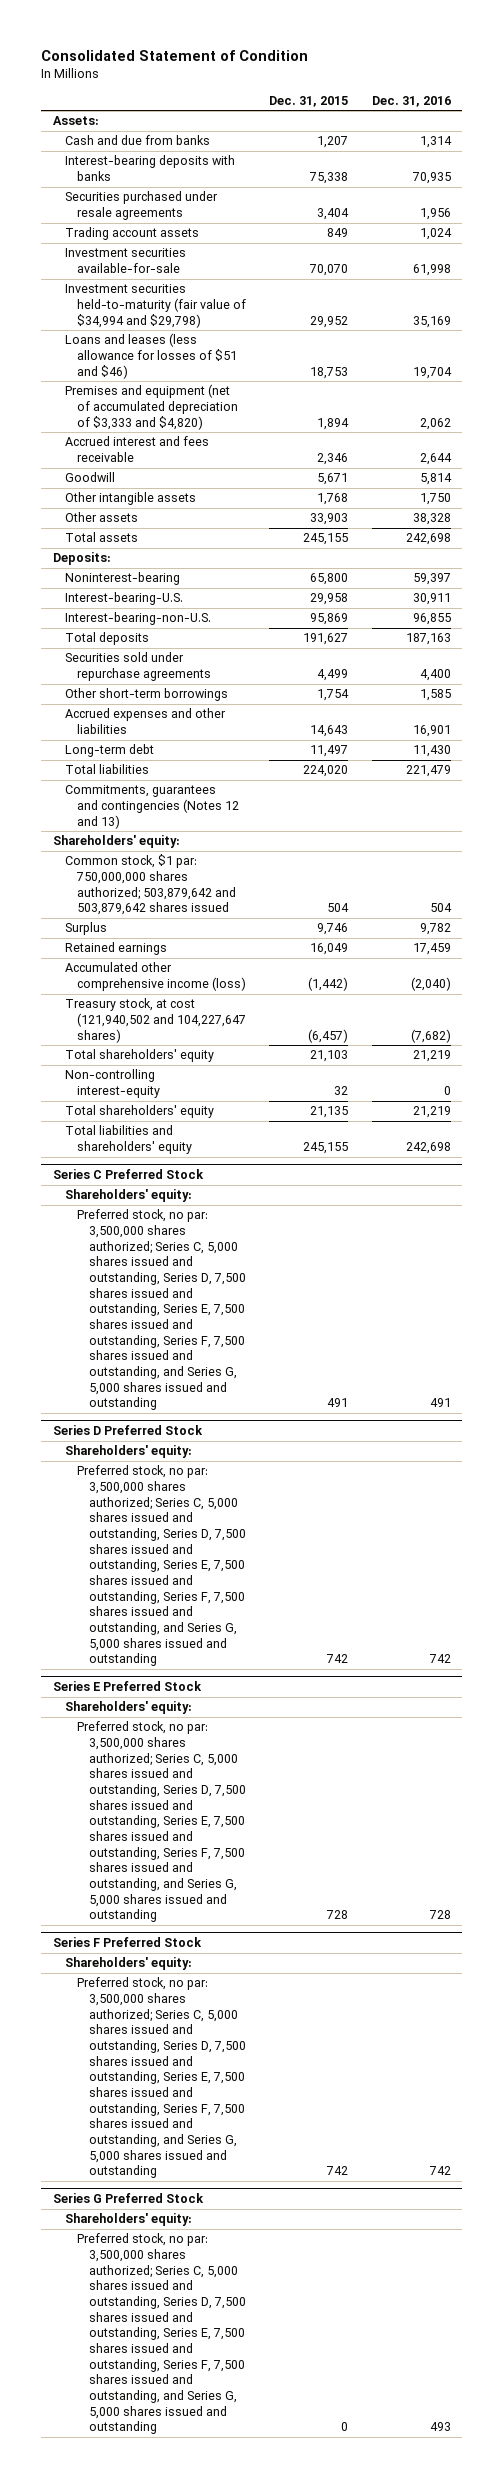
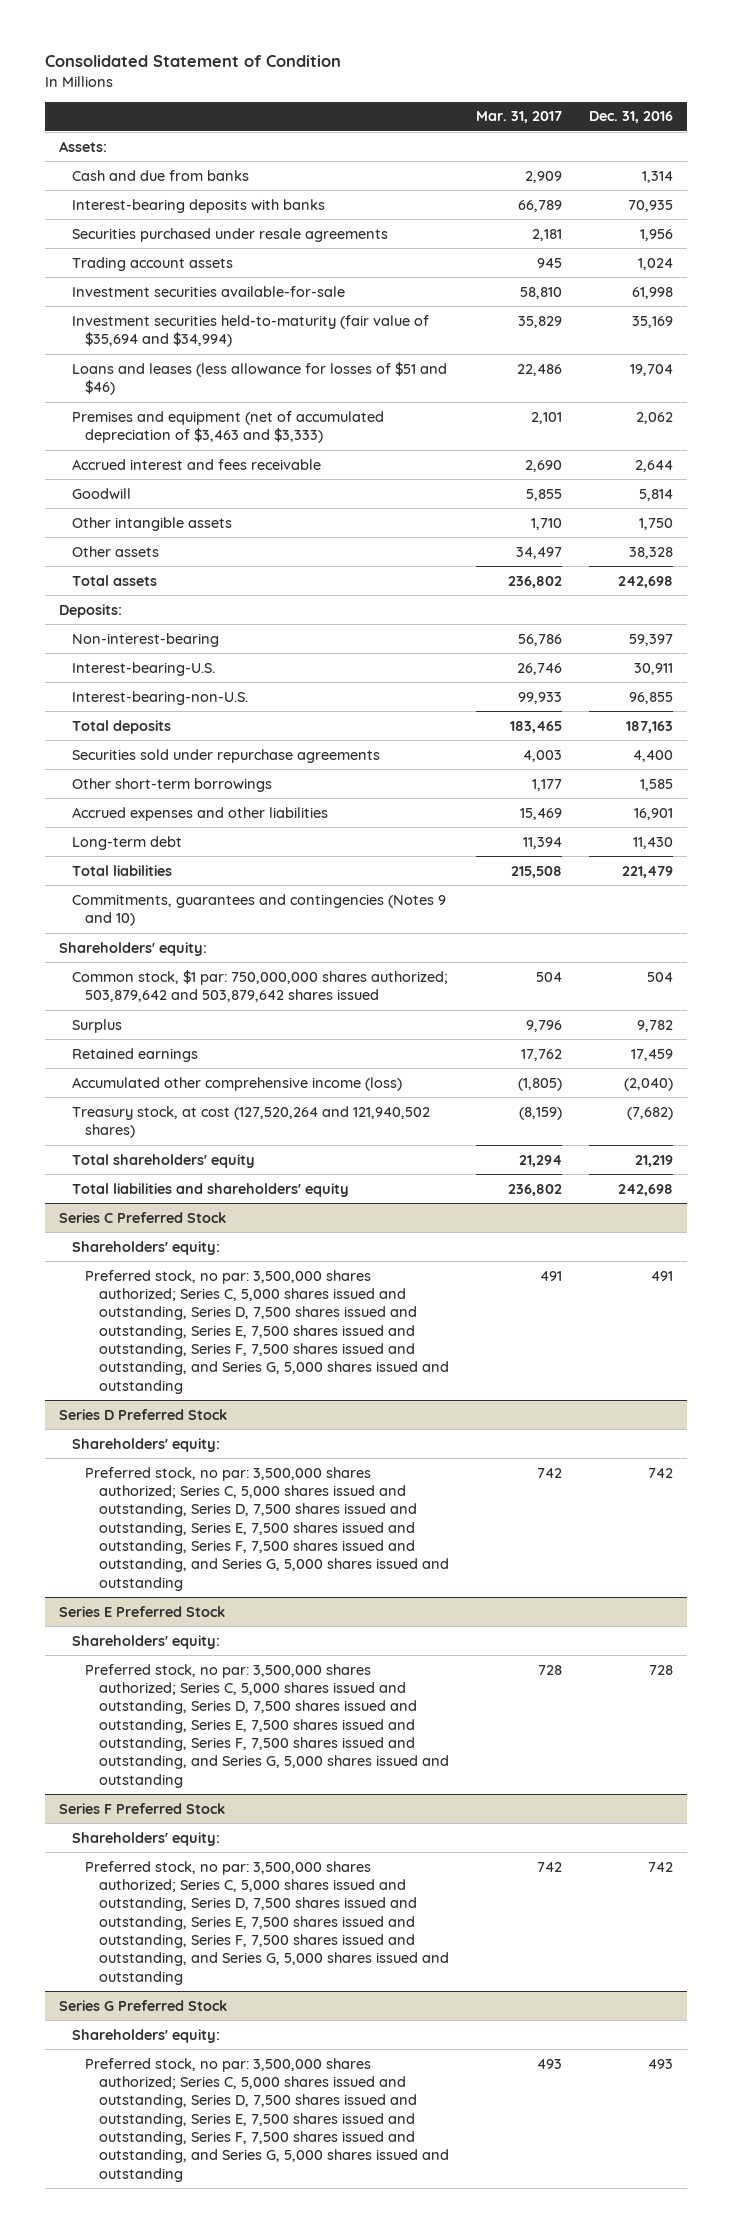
- | Dec. 31, 2015 | Dec. 31, 2016
+ | Mar. 31, 2017 | Dec. 31, 2016
- Investment securities held-to-maturity (fair value of $34,994 and $29,798) | 29,952 | 35,169
+ Investment securities held-to-maturity (fair value of $35,694 and $34,994) | 35,829 | 35,169
- Premises and equipment (net of accumulated depreciation of $3,333 and $4,820) | 1,894 | 2,062
+ Premises and equipment (net of accumulated depreciation of $3,463 and $3,333) | 2,101 | 2,062
- Noninterest-bearing | 65,800 | 59,397
+ Non-interest-bearing | 56,786 | 59,397
- Commitments, guarantees and contingencies (Notes 12 and 13)
+ Commitments, guarantees and contingencies (Notes 9 and 10)
- Treasury stock, at cost (121,940,502 and 104,227,647 shares) | (6,457) | (7,682)
- Total shareholders' equity | 21,103 | 21,219
- Non-controlling interest-equity | 32 | 0
+ Treasury stock, at cost (127,520,264 and 121,940,502 shares) | (8,159) | (7,682)

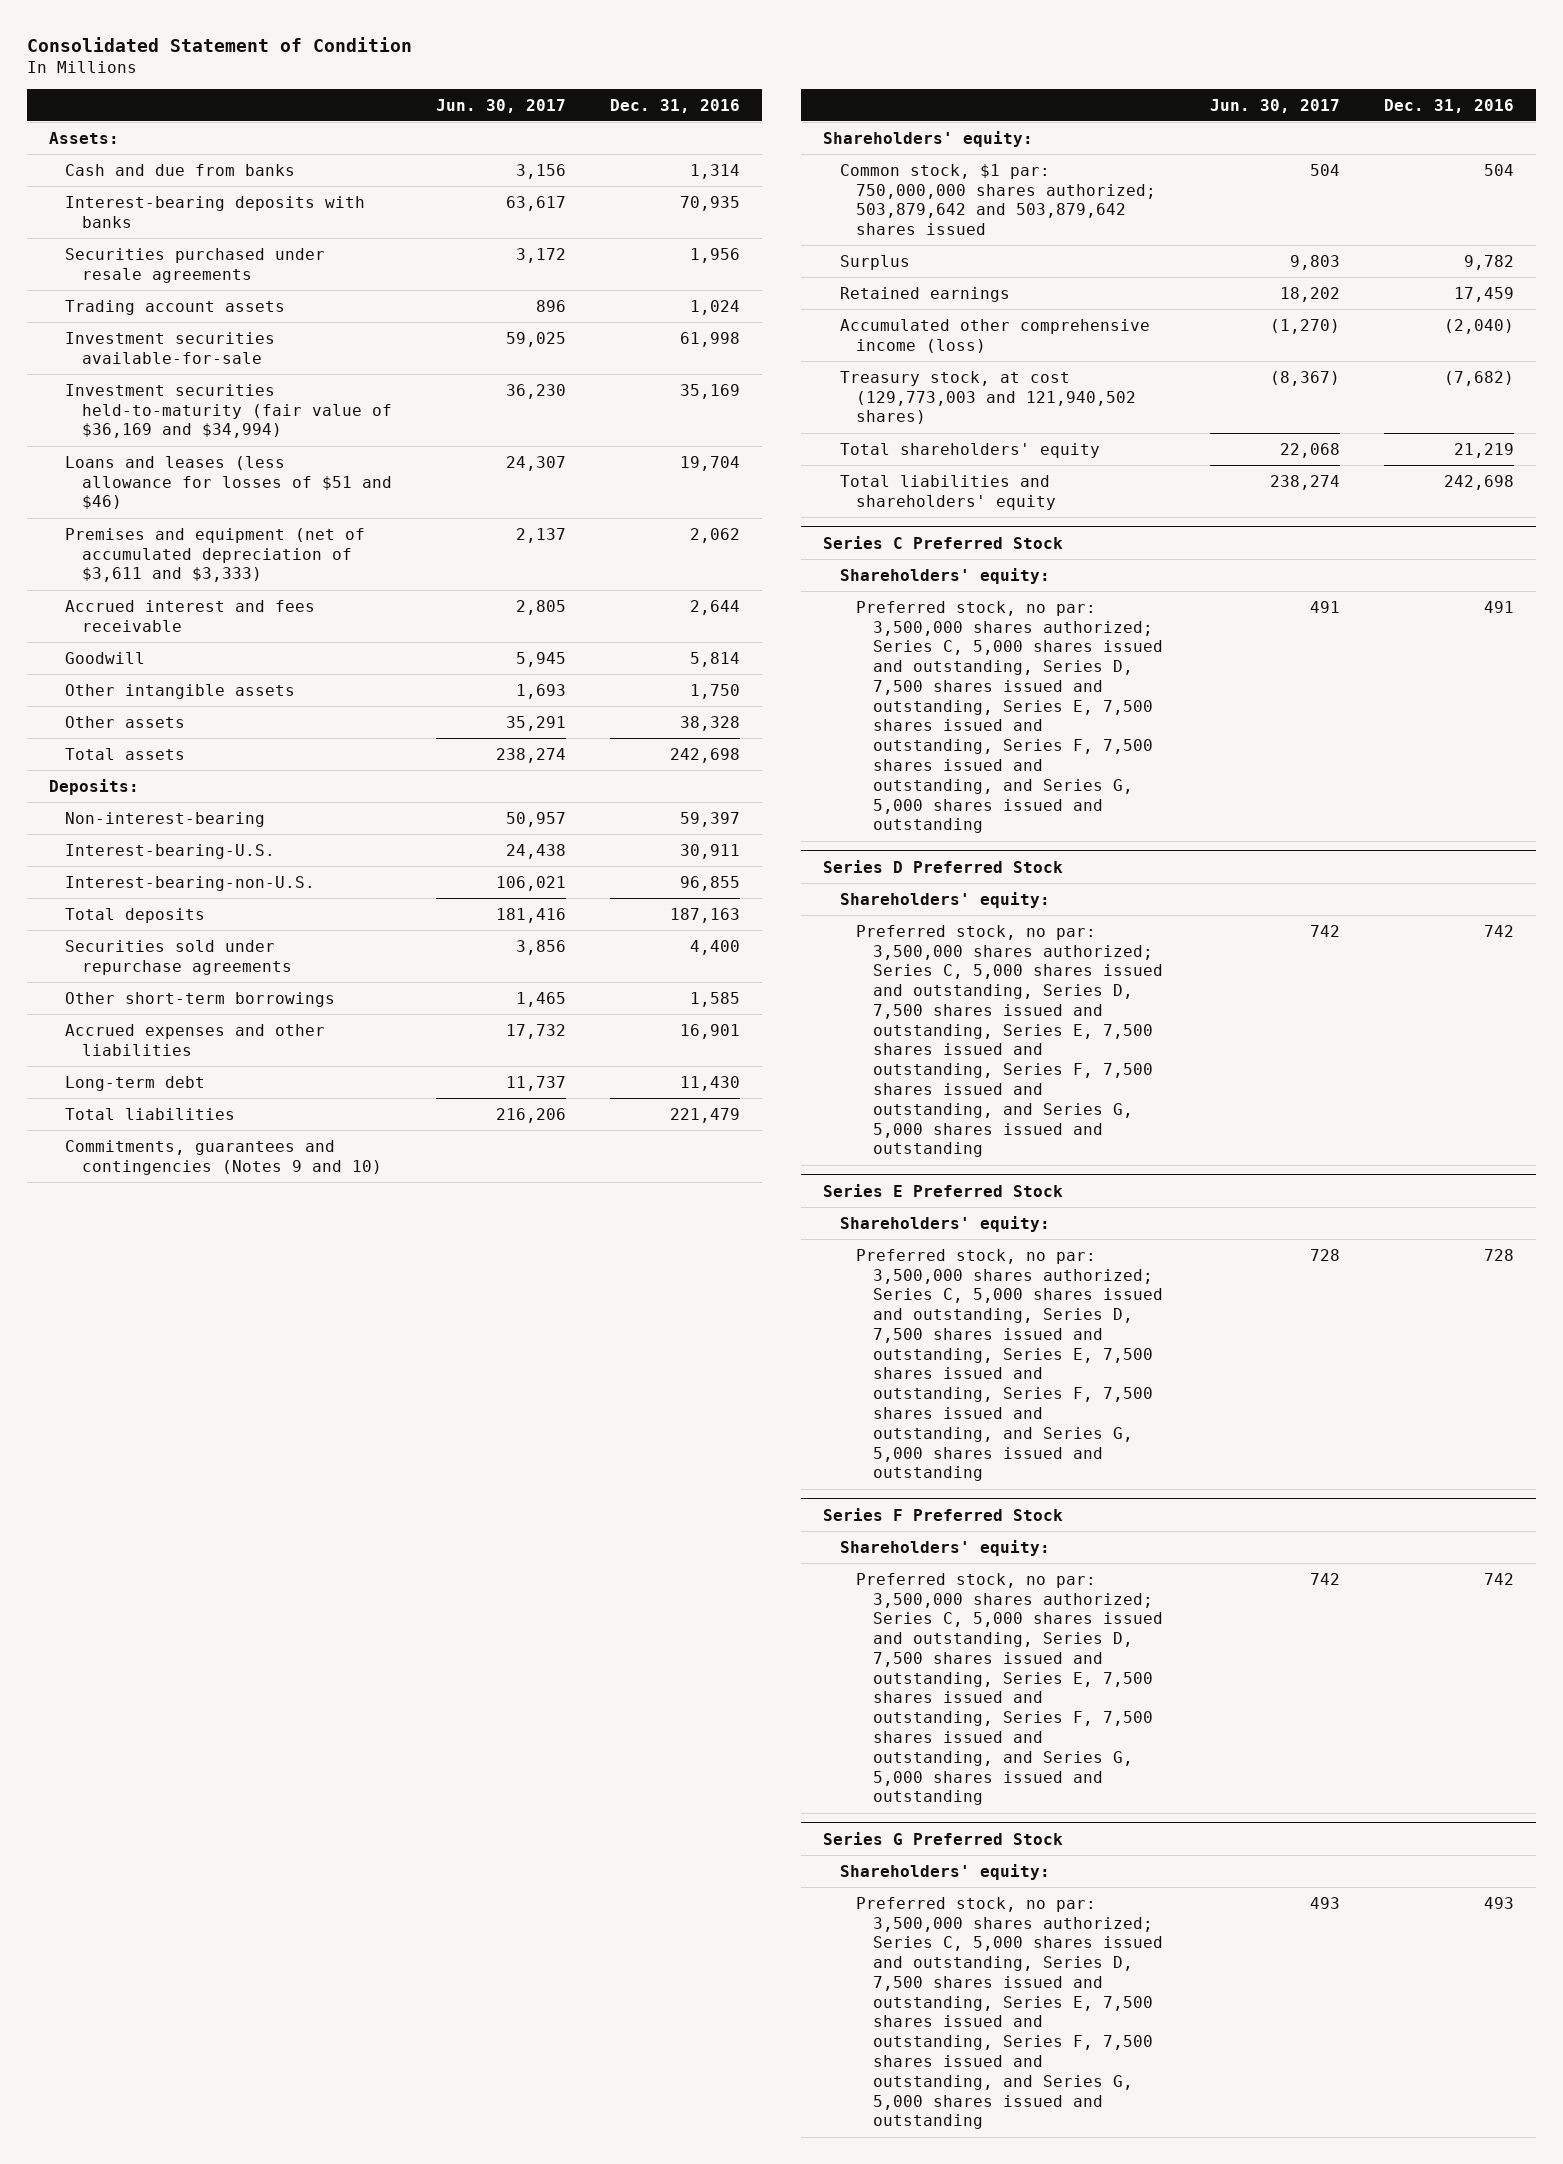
- | Mar. 31, 2017 | Dec. 31, 2016
+ | Jun. 30, 2017 | Dec. 31, 2016
- Investment securities held-to-maturity (fair value of $35,694 and $34,994) | 35,829 | 35,169
+ Investment securities held-to-maturity (fair value of $36,169 and $34,994) | 36,230 | 35,169
- Premises and equipment (net of accumulated depreciation of $3,463 and $3,333) | 2,101 | 2,062
+ Premises and equipment (net of accumulated depreciation of $3,611 and $3,333) | 2,137 | 2,062
- Treasury stock, at cost (127,520,264 and 121,940,502 shares) | (8,159) | (7,682)
+ Treasury stock, at cost (129,773,003 and 121,940,502 shares) | (8,367) | (7,682)

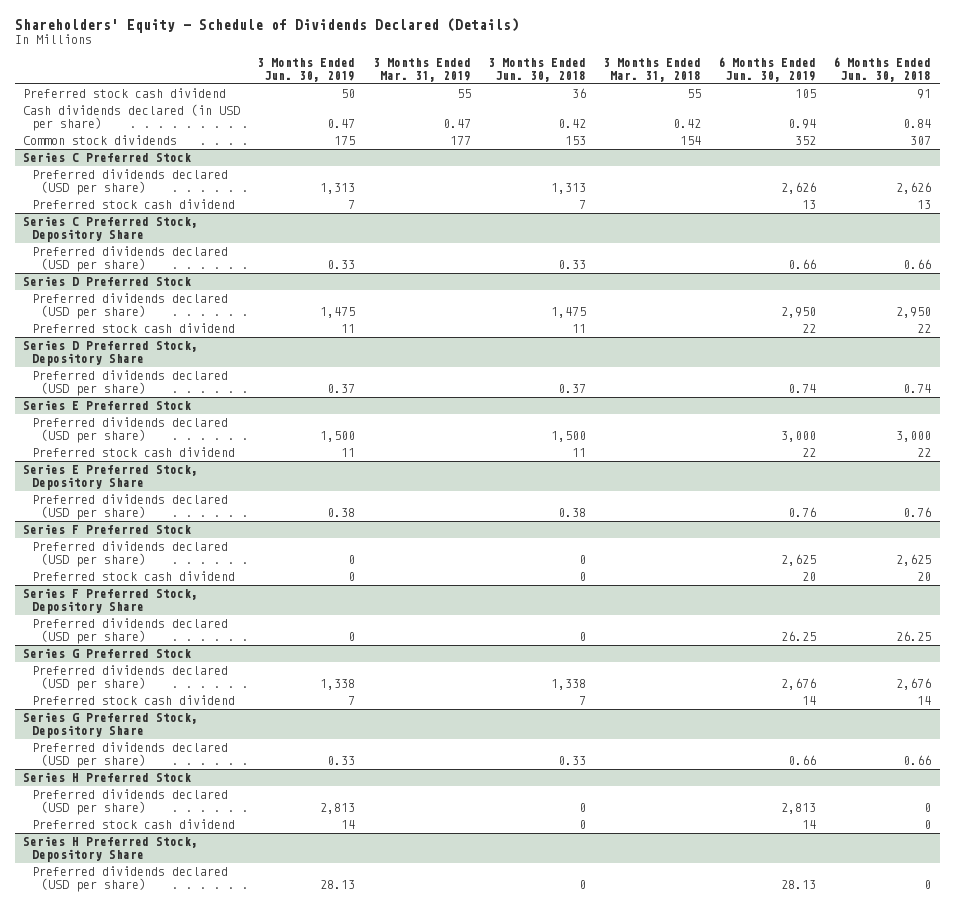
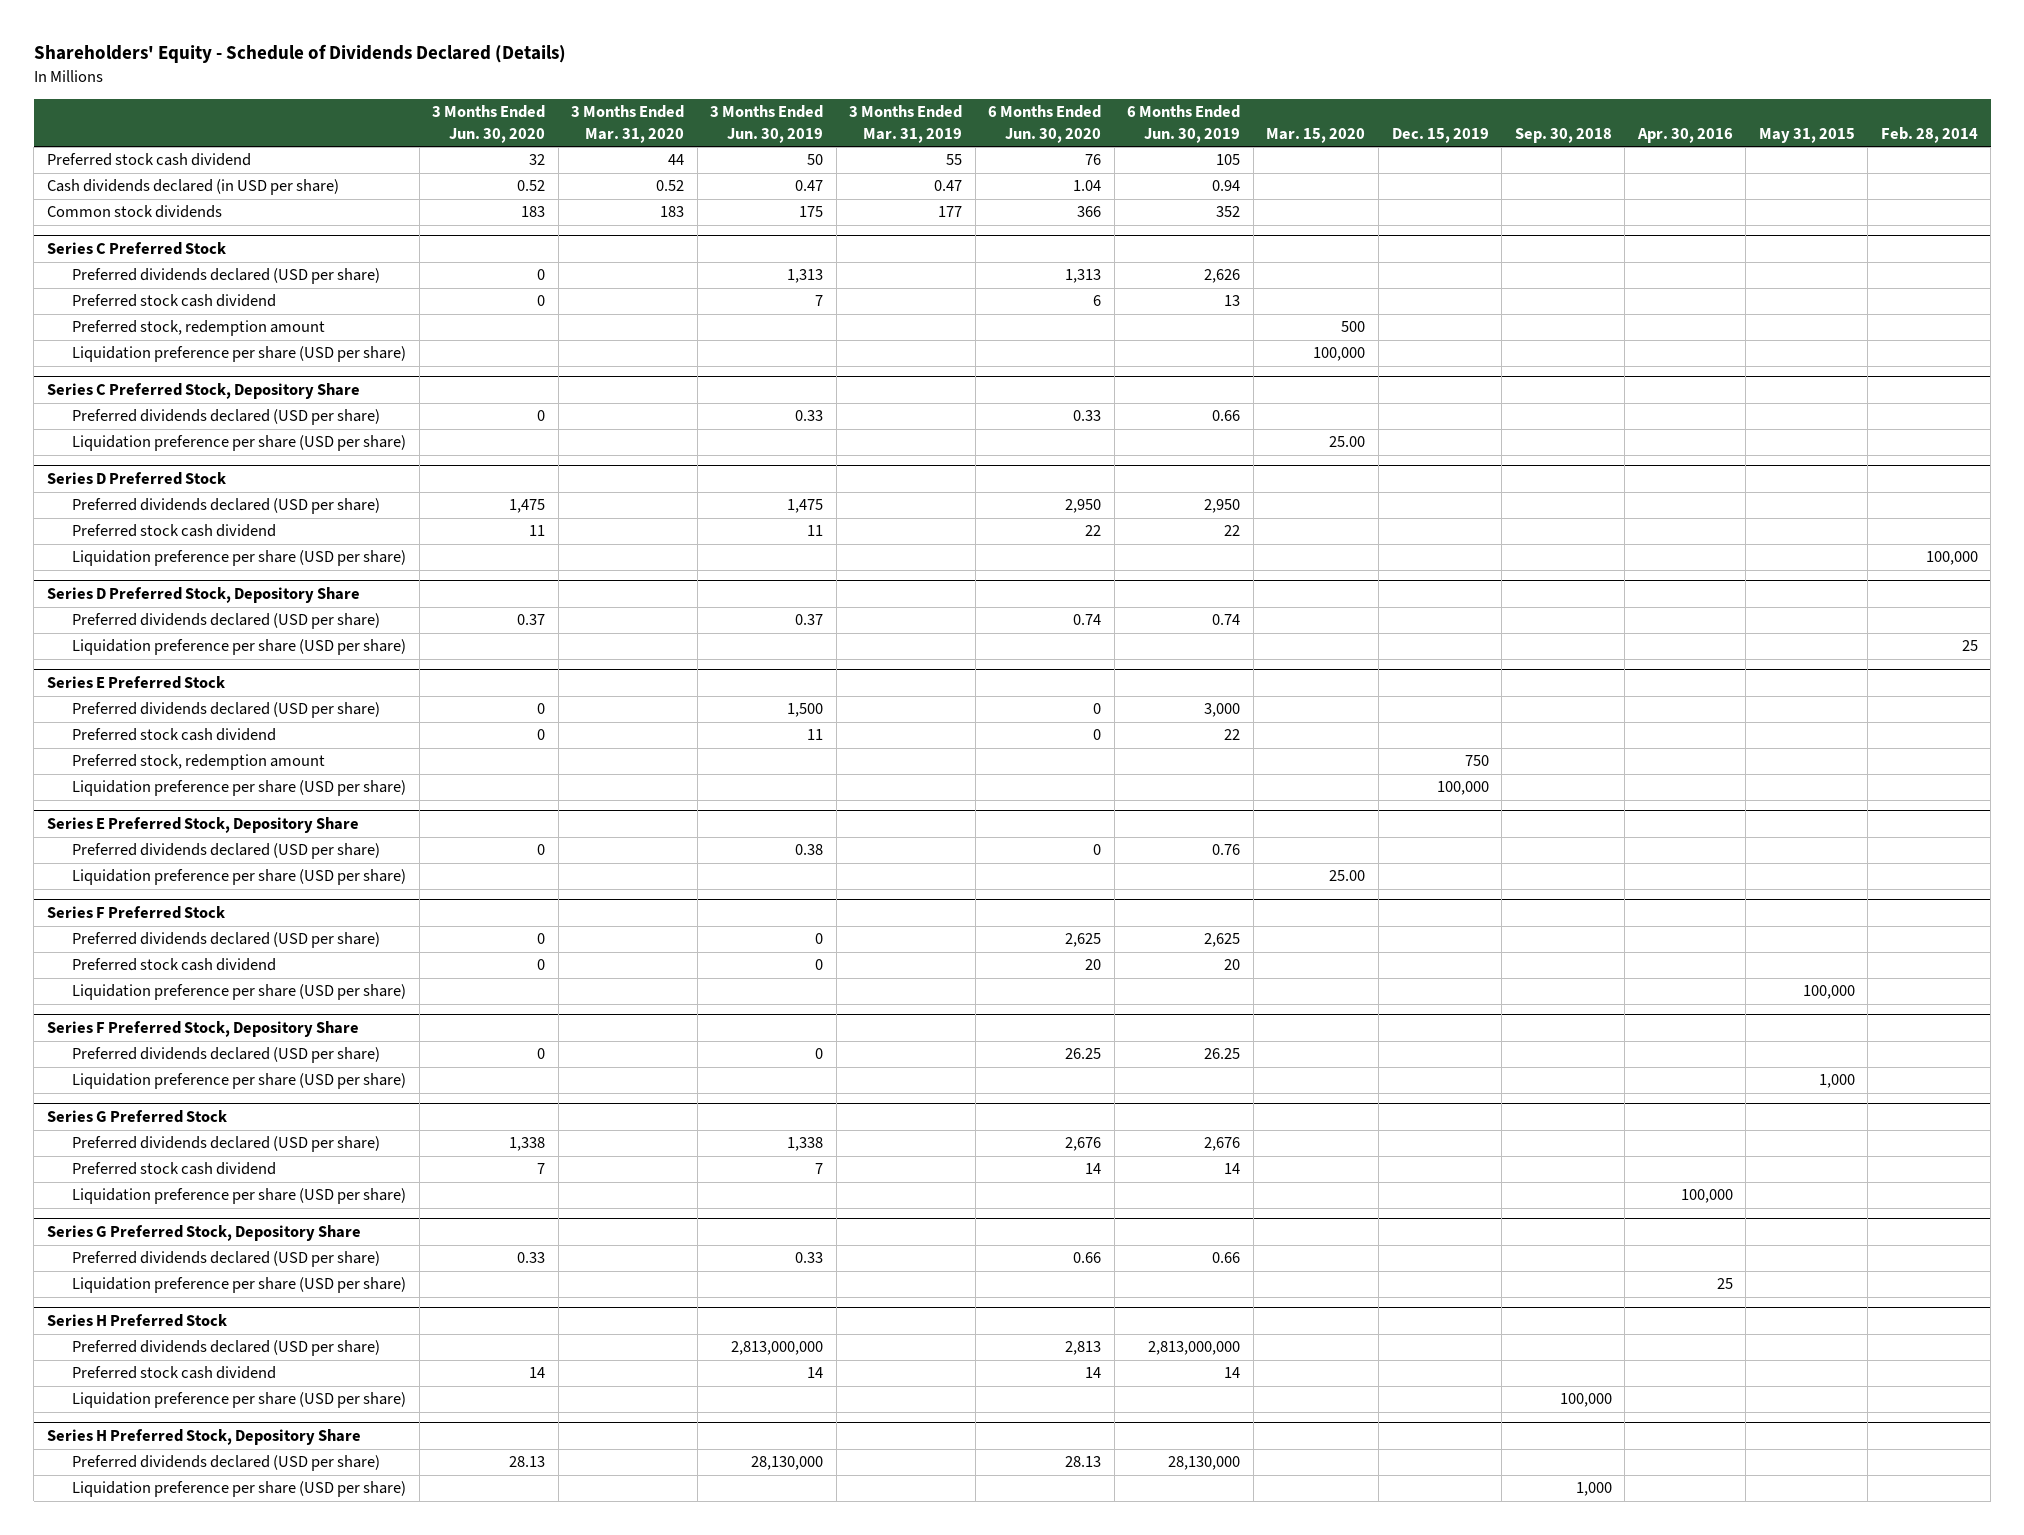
- | 3 Months Ended Jun. 30, 2019 | 3 Months Ended Mar. 31, 2019 | 3 Months Ended Jun. 30, 2018 | 3 Months Ended Mar. 31, 2018 | 6 Months Ended Jun. 30, 2019 | 6 Months Ended Jun. 30, 2018
+ | 3 Months Ended Jun. 30, 2020 | 3 Months Ended Mar. 31, 2020 | 3 Months Ended Jun. 30, 2019 | 3 Months Ended Mar. 31, 2019 | 6 Months Ended Jun. 30, 2020 | 6 Months Ended Jun. 30, 2019 | Mar. 15, 2020 | Dec. 15, 2019 | Sep. 30, 2018 | Apr. 30, 2016 | May 31, 2015 | Feb. 28, 2014
@ Series C Preferred Stock
+ Preferred stock, redemption amount | | | | | | | 500 | | | | |
+ Liquidation preference per share (USD per share) | | | | | | | 100,000 | | | | |
@ Series C Preferred Stock, Depository Share
+ Liquidation preference per share (USD per share) | | | | | | | 25.00 | | | | |
@ Series D Preferred Stock
+ Liquidation preference per share (USD per share) | | | | | | | | | | | | 100,000
@ Series D Preferred Stock, Depository Share
+ Liquidation preference per share (USD per share) | | | | | | | | | | | | 25
@ Series E Preferred Stock
+ Preferred stock, redemption amount | | | | | | | | 750 | | | |
+ Liquidation preference per share (USD per share) | | | | | | | | 100,000 | | | |
@ Series E Preferred Stock, Depository Share
+ Liquidation preference per share (USD per share) | | | | | | | 25.00 | | | | |
@ Series F Preferred Stock
+ Liquidation preference per share (USD per share) | | | | | | | | | | | 100,000 |
@ Series F Preferred Stock, Depository Share
+ Liquidation preference per share (USD per share) | | | | | | | | | | | 1,000 |
@ Series G Preferred Stock
+ Liquidation preference per share (USD per share) | | | | | | | | | | 100,000 | |
@ Series G Preferred Stock, Depository Share
+ Liquidation preference per share (USD per share) | | | | | | | | | | 25 | |
@ Series H Preferred Stock
- Preferred dividends declared (USD per share) | 2,813 | | 0 | | 2,813 | 0
+ Preferred dividends declared (USD per share) | | | 2,813,000,000 | | 2,813 | 2,813,000,000 | | | | | |
+ Liquidation preference per share (USD per share) | | | | | | | | | 100,000 | | |
@ Series H Preferred Stock, Depository Share
- Preferred dividends declared (USD per share) | 28.13 | | 0 | | 28.13 | 0
+ Preferred dividends declared (USD per share) | 28.13 | | 28,130,000 | | 28.13 | 28,130,000 | | | | | |
+ Liquidation preference per share (USD per share) | | | | | | | | | 1,000 | | |

